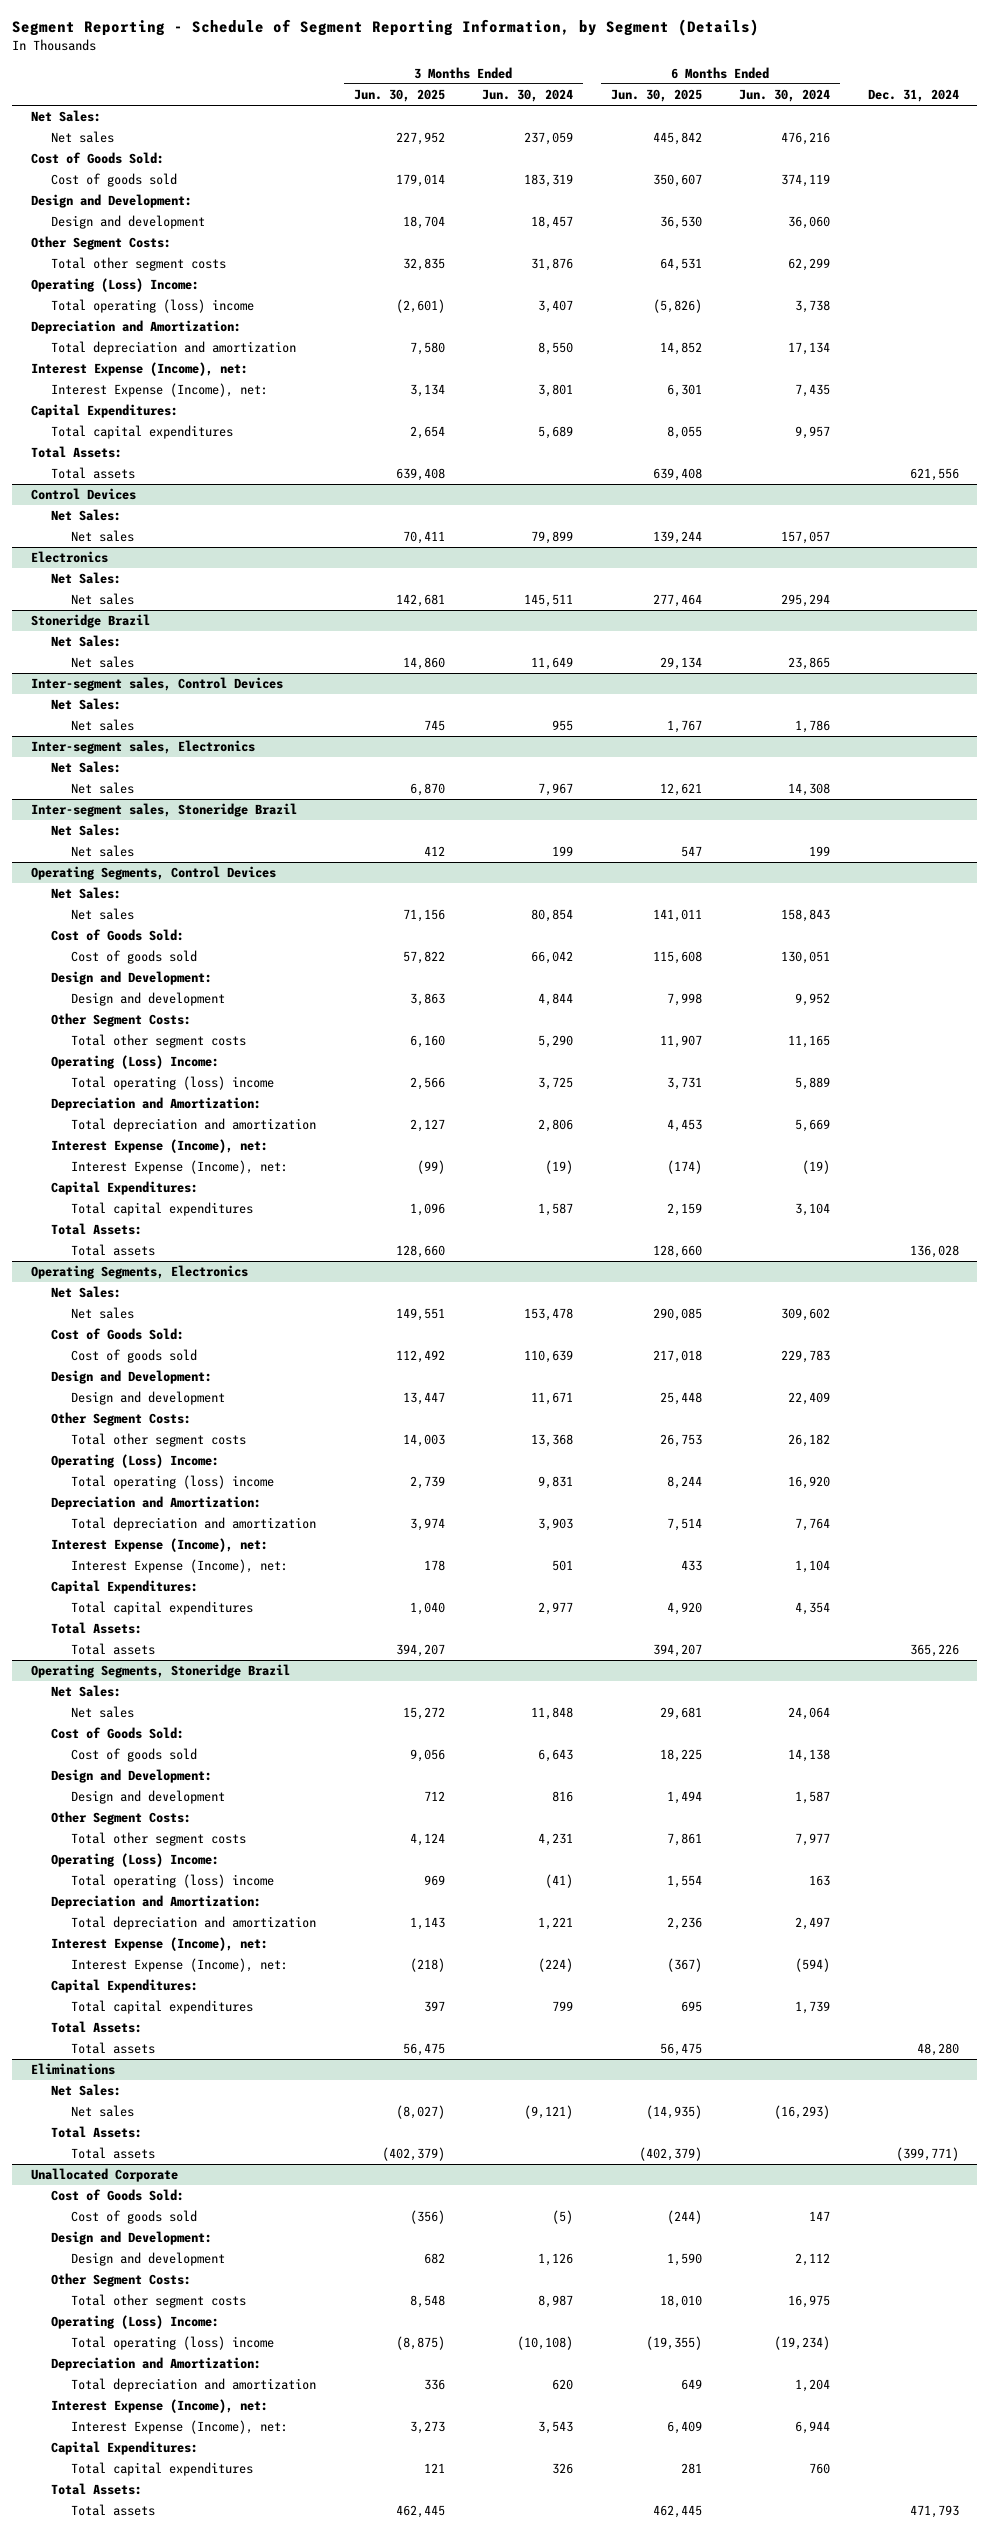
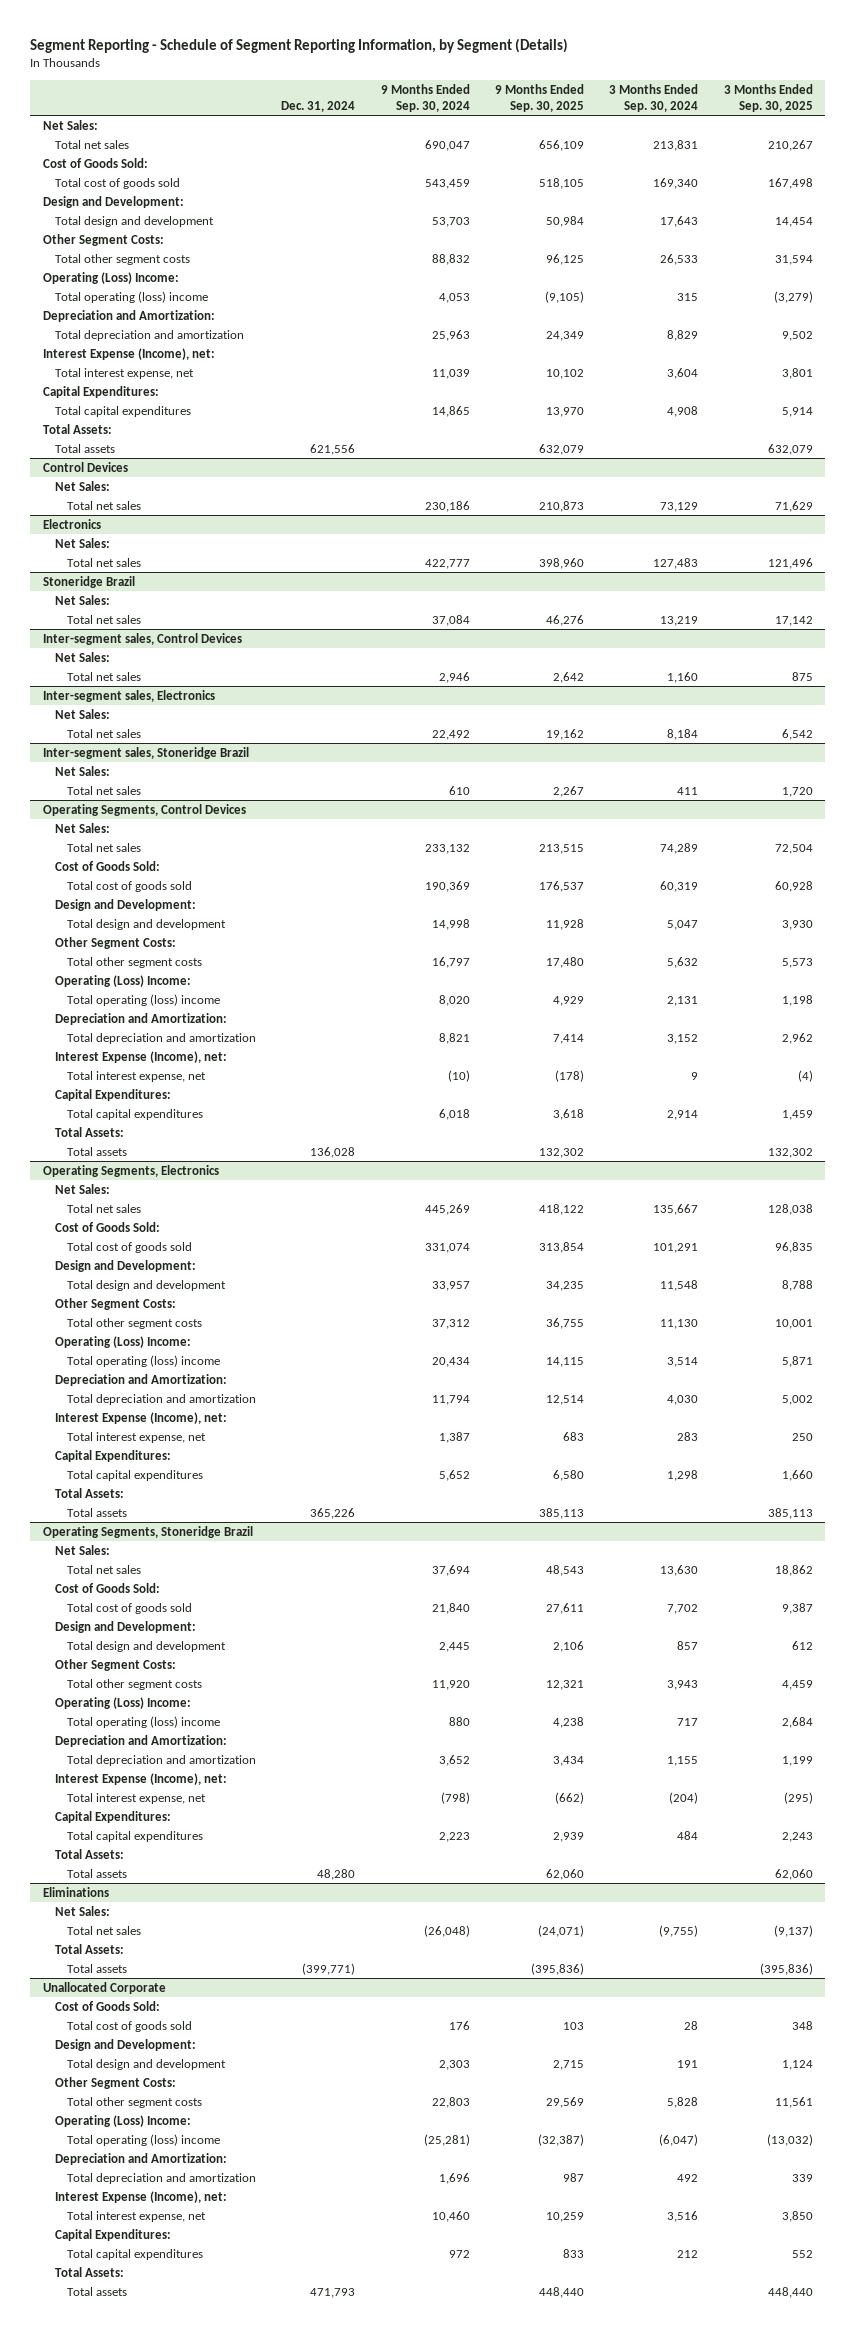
- | 3 Months Ended Jun. 30, 2025 | 3 Months Ended Jun. 30, 2024 | 6 Months Ended Jun. 30, 2025 | 6 Months Ended Jun. 30, 2024 | Dec. 31, 2024
+ | Dec. 31, 2024 | 9 Months Ended Sep. 30, 2024 | 9 Months Ended Sep. 30, 2025 | 3 Months Ended Sep. 30, 2024 | 3 Months Ended Sep. 30, 2025
- Net sales | 227,952 | 237,059 | 445,842 | 476,216 |
+ Total net sales | | 690,047 | 656,109 | 213,831 | 210,267
- Cost of goods sold | 179,014 | 183,319 | 350,607 | 374,119 |
+ Total cost of goods sold | | 543,459 | 518,105 | 169,340 | 167,498
- Design and development | 18,704 | 18,457 | 36,530 | 36,060 |
+ Total design and development | | 53,703 | 50,984 | 17,643 | 14,454
- Interest Expense (Income), net: | 3,134 | 3,801 | 6,301 | 7,435 |
+ Total interest expense, net | | 11,039 | 10,102 | 3,604 | 3,801
@ Control Devices
- Net sales | 70,411 | 79,899 | 139,244 | 157,057 |
+ Total net sales | | 230,186 | 210,873 | 73,129 | 71,629
@ Electronics
- Net sales | 142,681 | 145,511 | 277,464 | 295,294 |
+ Total net sales | | 422,777 | 398,960 | 127,483 | 121,496
@ Stoneridge Brazil
- Net sales | 14,860 | 11,649 | 29,134 | 23,865 |
+ Total net sales | | 37,084 | 46,276 | 13,219 | 17,142
@ Inter-segment sales, Control Devices
- Net sales | 745 | 955 | 1,767 | 1,786 |
+ Total net sales | | 2,946 | 2,642 | 1,160 | 875
@ Inter-segment sales, Electronics
- Net sales | 6,870 | 7,967 | 12,621 | 14,308 |
+ Total net sales | | 22,492 | 19,162 | 8,184 | 6,542
@ Inter-segment sales, Stoneridge Brazil
- Net sales | 412 | 199 | 547 | 199 |
+ Total net sales | | 610 | 2,267 | 411 | 1,720
@ Operating Segments, Control Devices
- Net sales | 71,156 | 80,854 | 141,011 | 158,843 |
+ Total net sales | | 233,132 | 213,515 | 74,289 | 72,504
- Cost of goods sold | 57,822 | 66,042 | 115,608 | 130,051 |
+ Total cost of goods sold | | 190,369 | 176,537 | 60,319 | 60,928
- Design and development | 3,863 | 4,844 | 7,998 | 9,952 |
+ Total design and development | | 14,998 | 11,928 | 5,047 | 3,930
- Interest Expense (Income), net: | (99) | (19) | (174) | (19) |
+ Total interest expense, net | | (10) | (178) | 9 | (4)
@ Operating Segments, Electronics
- Net sales | 149,551 | 153,478 | 290,085 | 309,602 |
+ Total net sales | | 445,269 | 418,122 | 135,667 | 128,038
- Cost of goods sold | 112,492 | 110,639 | 217,018 | 229,783 |
+ Total cost of goods sold | | 331,074 | 313,854 | 101,291 | 96,835
- Design and development | 13,447 | 11,671 | 25,448 | 22,409 |
+ Total design and development | | 33,957 | 34,235 | 11,548 | 8,788
- Interest Expense (Income), net: | 178 | 501 | 433 | 1,104 |
+ Total interest expense, net | | 1,387 | 683 | 283 | 250
@ Operating Segments, Stoneridge Brazil
- Net sales | 15,272 | 11,848 | 29,681 | 24,064 |
+ Total net sales | | 37,694 | 48,543 | 13,630 | 18,862
- Cost of goods sold | 9,056 | 6,643 | 18,225 | 14,138 |
+ Total cost of goods sold | | 21,840 | 27,611 | 7,702 | 9,387
- Design and development | 712 | 816 | 1,494 | 1,587 |
+ Total design and development | | 2,445 | 2,106 | 857 | 612
- Interest Expense (Income), net: | (218) | (224) | (367) | (594) |
+ Total interest expense, net | | (798) | (662) | (204) | (295)
@ Eliminations
- Net sales | (8,027) | (9,121) | (14,935) | (16,293) |
+ Total net sales | | (26,048) | (24,071) | (9,755) | (9,137)
@ Unallocated Corporate
- Cost of goods sold | (356) | (5) | (244) | 147 |
+ Total cost of goods sold | | 176 | 103 | 28 | 348
- Design and development | 682 | 1,126 | 1,590 | 2,112 |
+ Total design and development | | 2,303 | 2,715 | 191 | 1,124
- Interest Expense (Income), net: | 3,273 | 3,543 | 6,409 | 6,944 |
+ Total interest expense, net | | 10,460 | 10,259 | 3,516 | 3,850

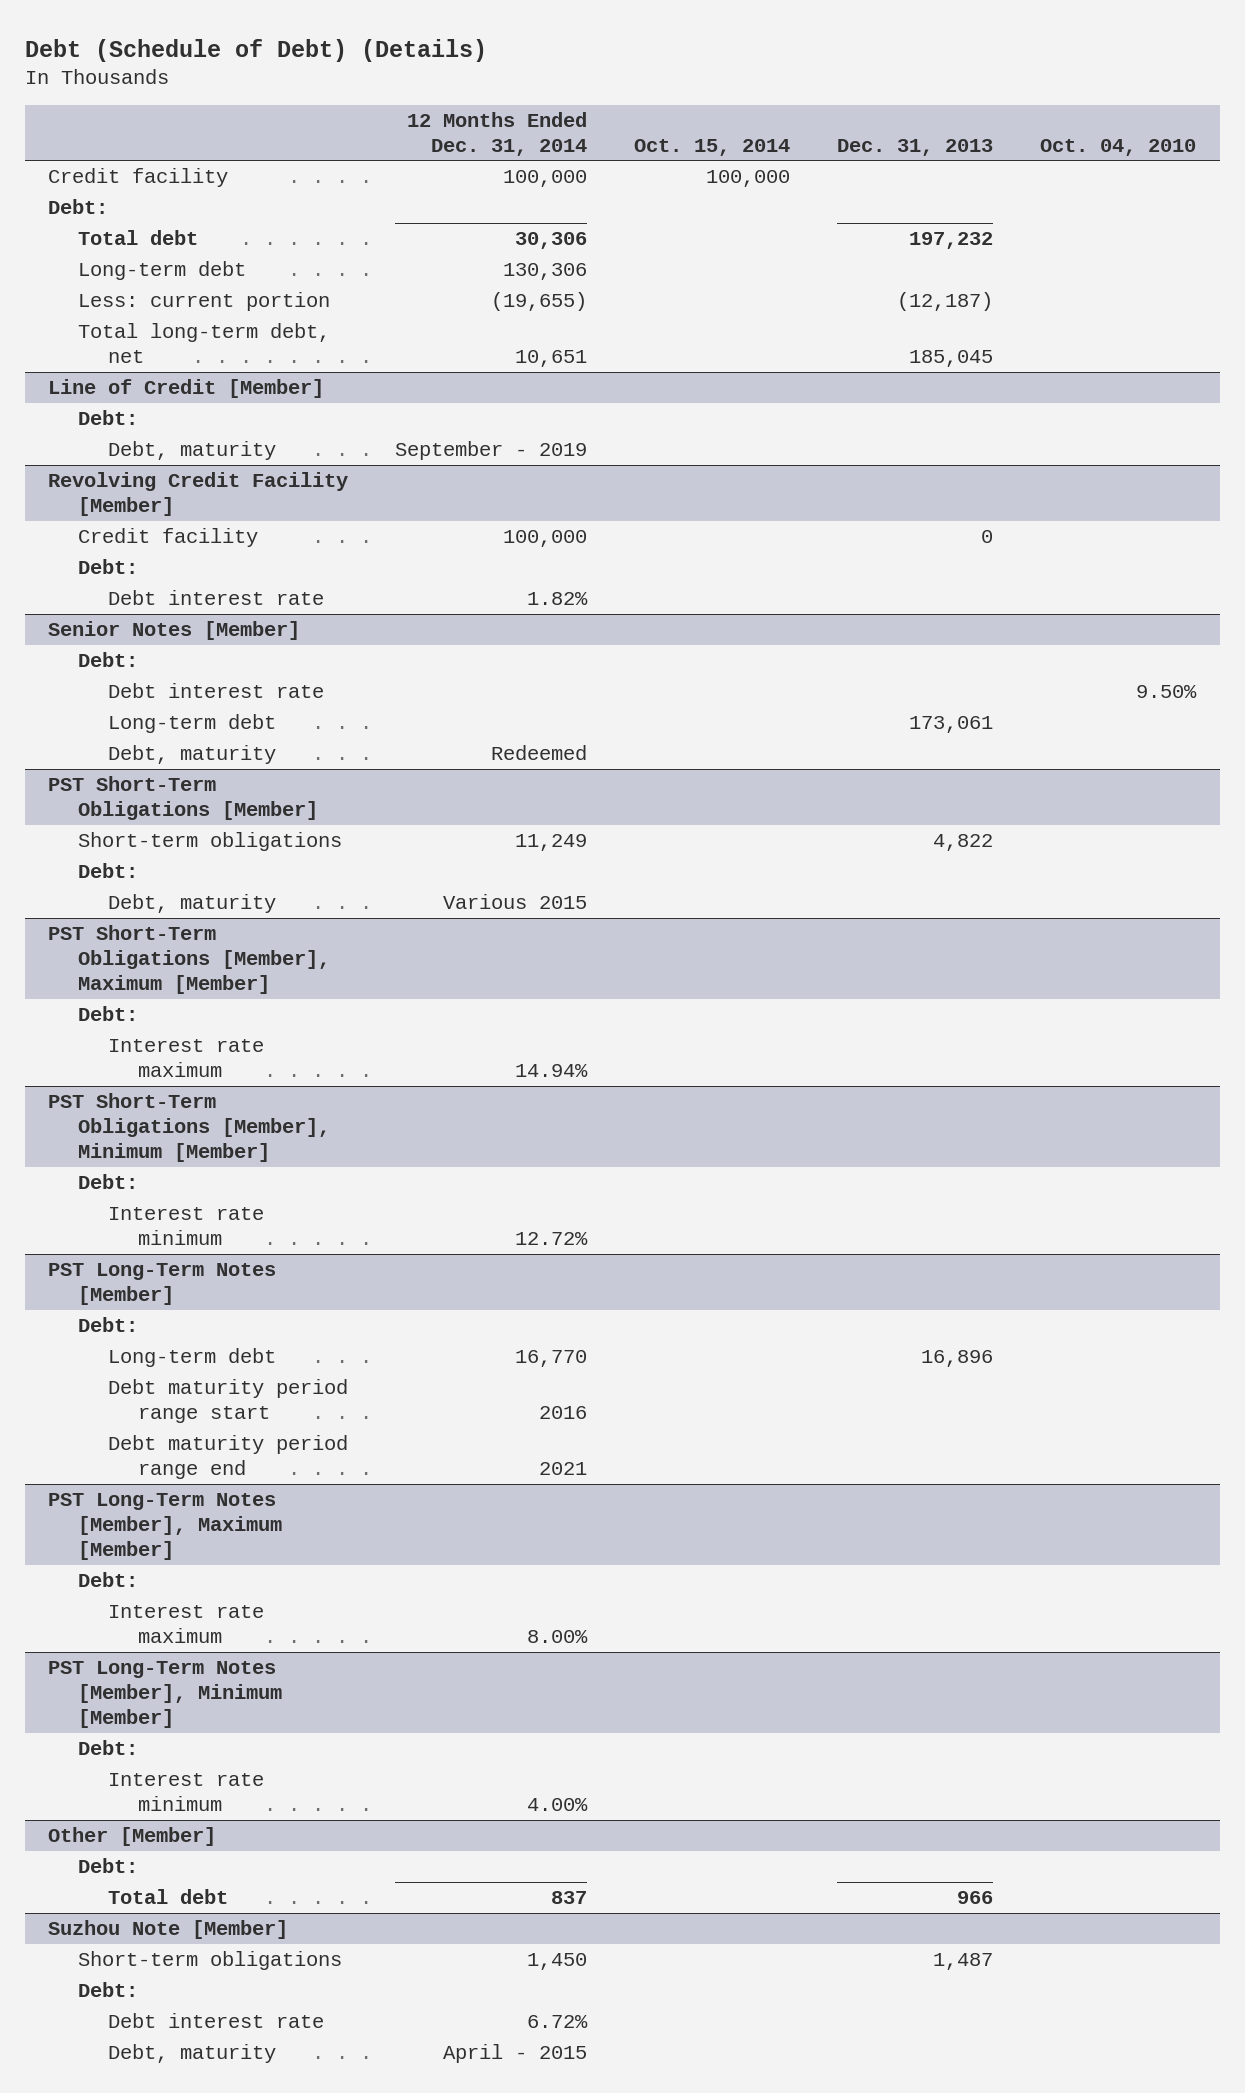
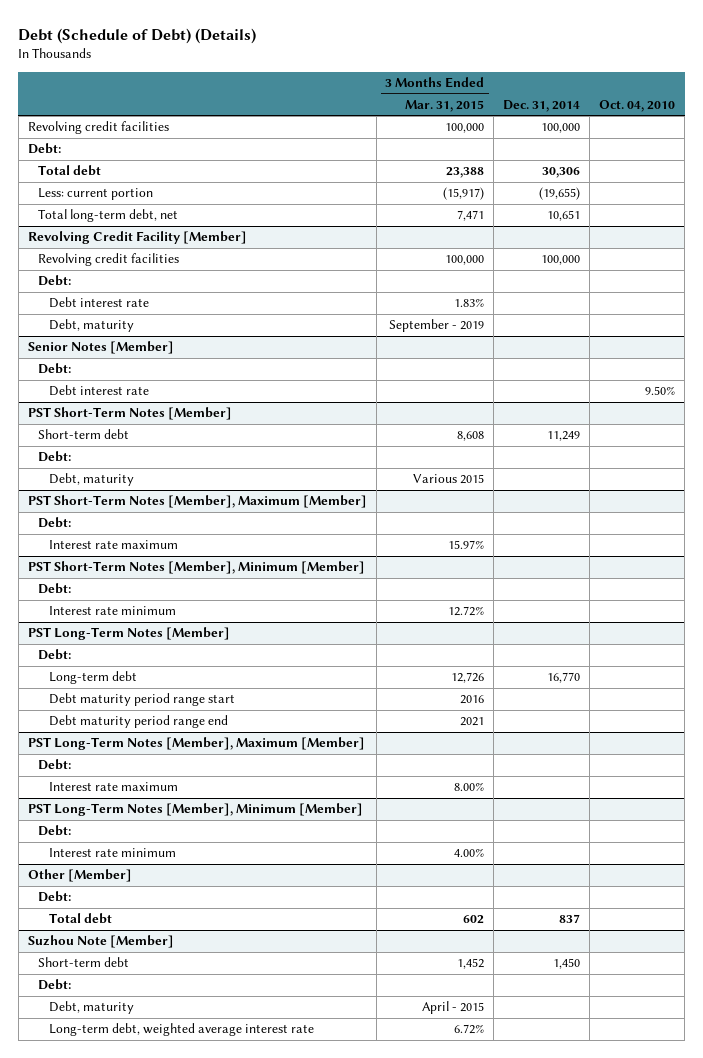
- | 12 Months Ended Dec. 31, 2014 | Oct. 15, 2014 | Dec. 31, 2013 | Oct. 04, 2010
+ | 3 Months Ended Mar. 31, 2015 | Dec. 31, 2014 | Oct. 04, 2010
- Credit facility | 100,000 | 100,000 | |
+ Revolving credit facilities | 100,000 | 100,000 |
- Long-term debt | 130,306 | | |
- Line of Credit [Member]
- Debt:
- Debt, maturity | September - 2019 | | |
@ Revolving Credit Facility [Member]
- Credit facility | 100,000 | | 0 |
+ Revolving credit facilities | 100,000 | 100,000 |
+ Debt, maturity | September - 2019 | |
@ Senior Notes [Member]
- Long-term debt | | | 173,061 |
- Debt, maturity | Redeemed | | |
- PST Short-Term Obligations [Member]
- Short-term obligations | 11,249 | | 4,822 |
- Debt:
- Debt, maturity | Various 2015 | | |
- PST Short-Term Obligations [Member], Maximum [Member]
+ PST Short-Term Notes [Member]
+ Short-term debt | 8,608 | 11,249 |
+ Debt:
+ Debt, maturity | Various 2015 | |
+ PST Short-Term Notes [Member], Maximum [Member]
- PST Short-Term Obligations [Member], Minimum [Member]
+ PST Short-Term Notes [Member], Minimum [Member]
@ Suzhou Note [Member]
- Short-term obligations | 1,450 | | 1,487 |
+ Short-term debt | 1,452 | 1,450 |
- Debt interest rate | 6.72% | | |
+ Long-term debt, weighted average interest rate | 6.72% | |

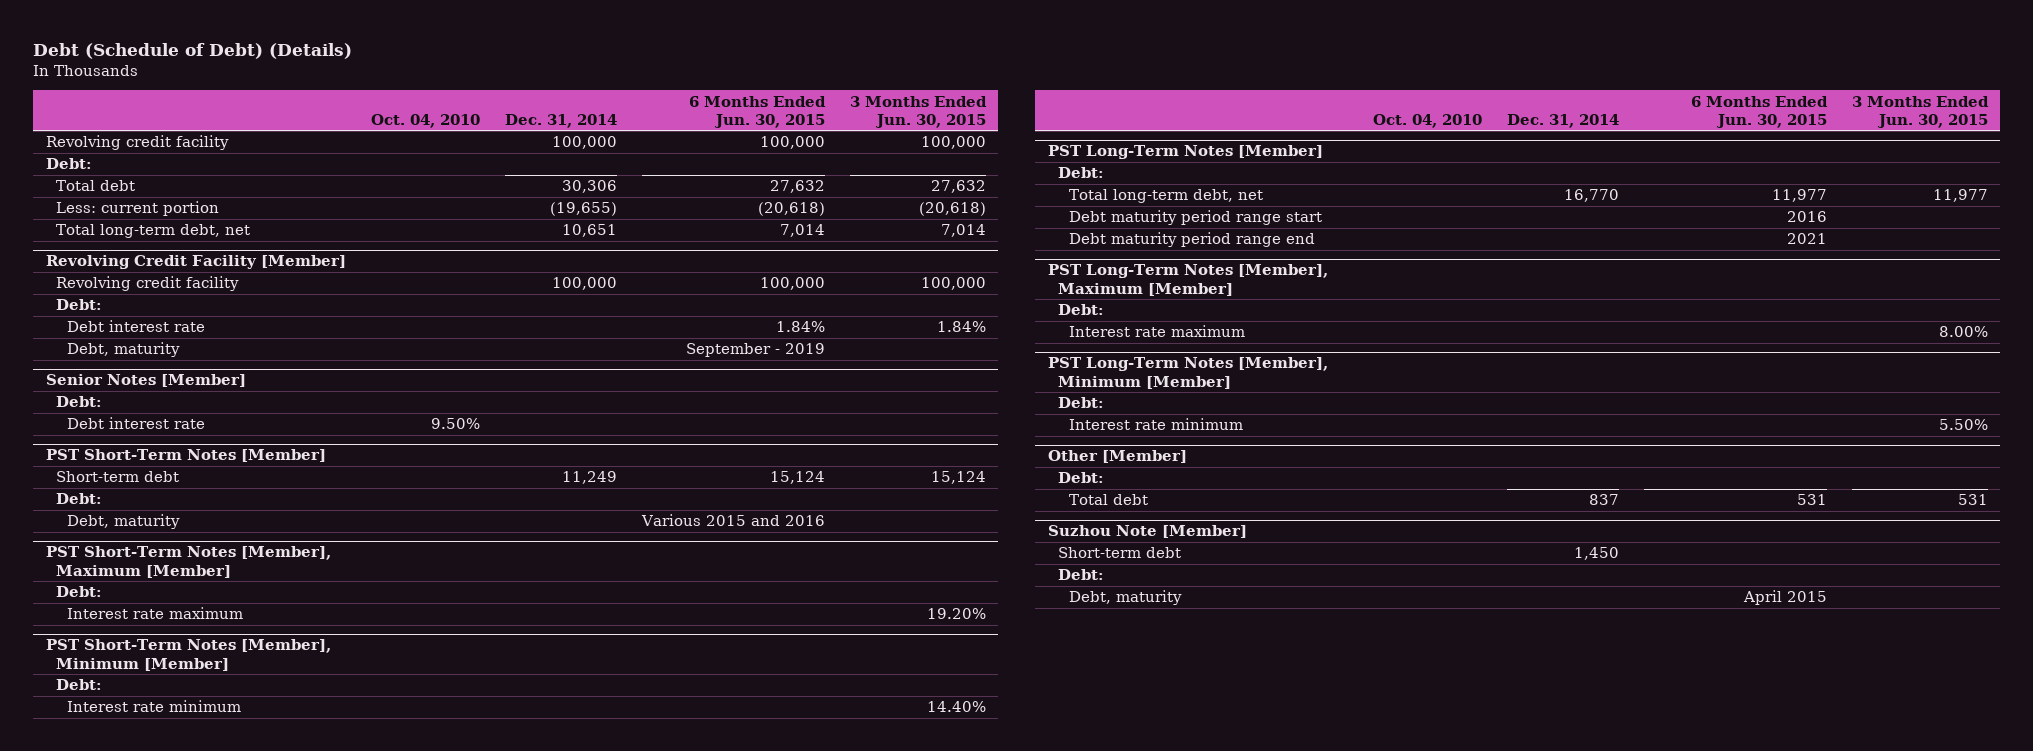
- | 3 Months Ended Mar. 31, 2015 | Dec. 31, 2014 | Oct. 04, 2010
+ | Oct. 04, 2010 | Dec. 31, 2014 | 6 Months Ended Jun. 30, 2015 | 3 Months Ended Jun. 30, 2015
- Revolving credit facilities | 100,000 | 100,000 |
+ Revolving credit facility | | 100,000 | 100,000 | 100,000
@ Revolving Credit Facility [Member]
- Revolving credit facilities | 100,000 | 100,000 |
+ Revolving credit facility | | 100,000 | 100,000 | 100,000
@ PST Long-Term Notes [Member]
- Long-term debt | 12,726 | 16,770 |
+ Total long-term debt, net | | 16,770 | 11,977 | 11,977
@ Suzhou Note [Member]
- Long-term debt, weighted average interest rate | 6.72% | |

